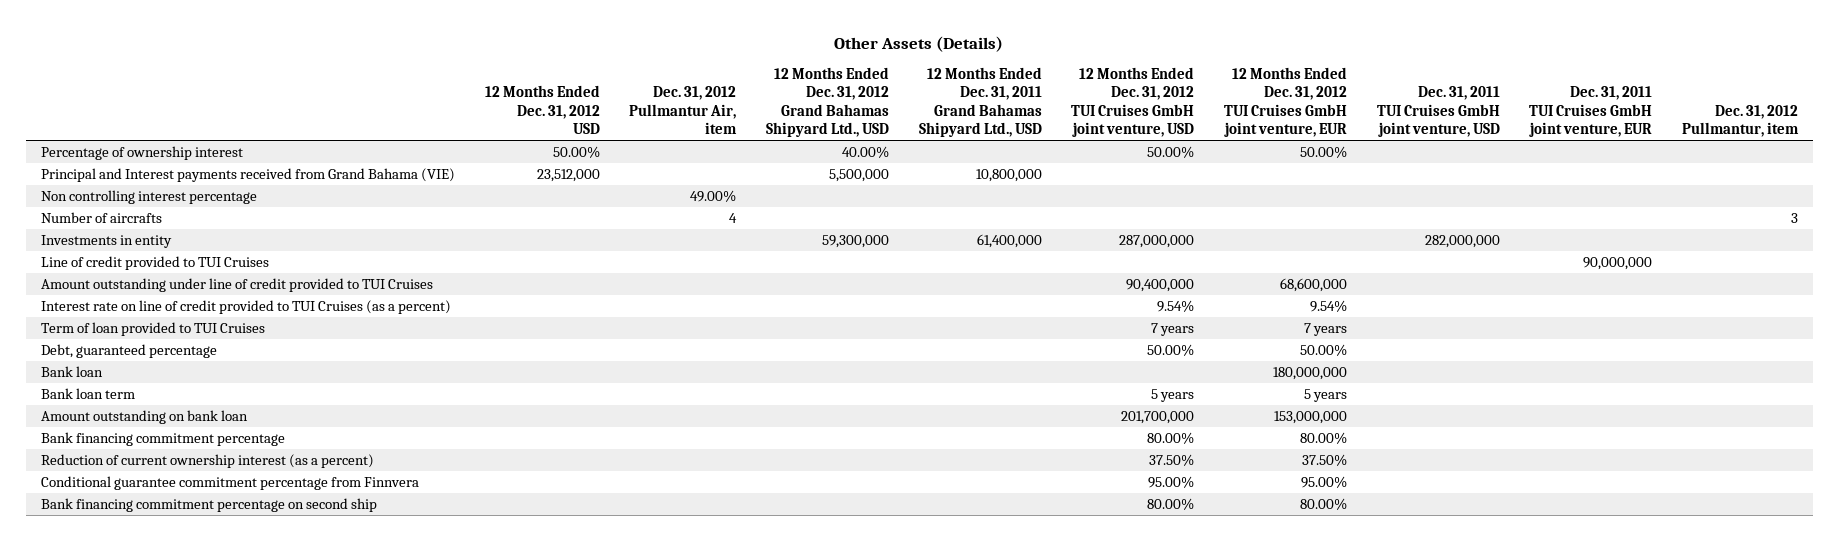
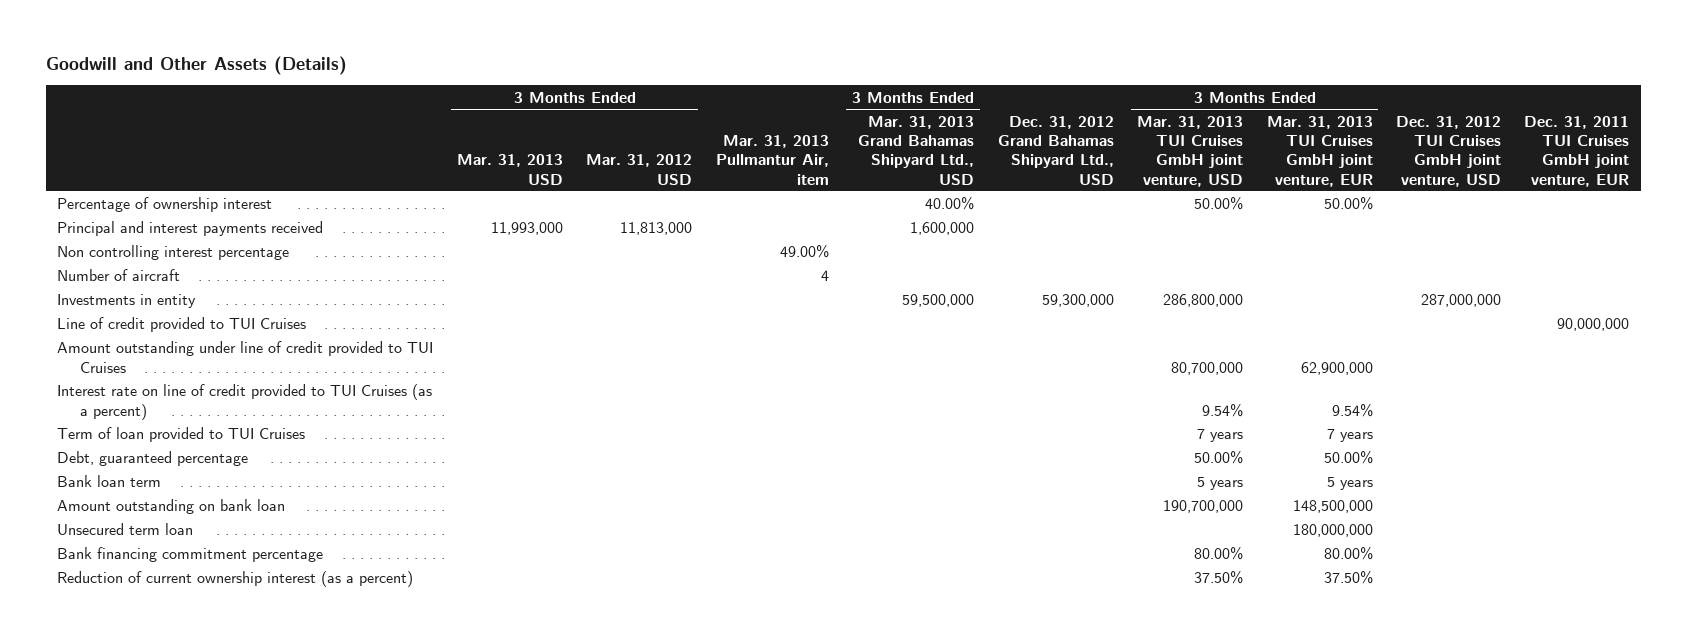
- Other Assets (Details)
+ Goodwill and Other Assets (Details)
- | 12 Months Ended Dec. 31, 2012 USD | Dec. 31, 2012 Pullmantur Air, item | 12 Months Ended Dec. 31, 2012 Grand Bahamas Shipyard Ltd., USD | 12 Months Ended Dec. 31, 2011 Grand Bahamas Shipyard Ltd., USD | 12 Months Ended Dec. 31, 2012 TUI Cruises GmbH joint venture, USD | 12 Months Ended Dec. 31, 2012 TUI Cruises GmbH joint venture, EUR | Dec. 31, 2011 TUI Cruises GmbH joint venture, USD | Dec. 31, 2011 TUI Cruises GmbH joint venture, EUR | Dec. 31, 2012 Pullmantur, item
+ | 3 Months Ended Mar. 31, 2013 USD | 3 Months Ended Mar. 31, 2012 USD | Mar. 31, 2013 Pullmantur Air, item | 3 Months Ended Mar. 31, 2013 Grand Bahamas Shipyard Ltd., USD | Dec. 31, 2012 Grand Bahamas Shipyard Ltd., USD | 3 Months Ended Mar. 31, 2013 TUI Cruises GmbH joint venture, USD | 3 Months Ended Mar. 31, 2013 TUI Cruises GmbH joint venture, EUR | Dec. 31, 2012 TUI Cruises GmbH joint venture, USD | Dec. 31, 2011 TUI Cruises GmbH joint venture, EUR
- Principal and Interest payments received from Grand Bahama (VIE) | 23,512,000 | | 5,500,000 | 10,800,000 | | | | |
+ Principal and interest payments received | 11,993,000 | 11,813,000 | | 1,600,000 | | | | |
- Number of aircrafts | | 4 | | | | | | | 3
+ Number of aircraft | | | 4 | | | | | |
- Bank loan | | | | | | 180,000,000 | | |
+ Unsecured term loan | | | | | | | 180,000,000 | |
- Conditional guarantee commitment percentage from Finnvera | | | | | 95.00% | 95.00% | | |
- Bank financing commitment percentage on second ship | | | | | 80.00% | 80.00% | | |

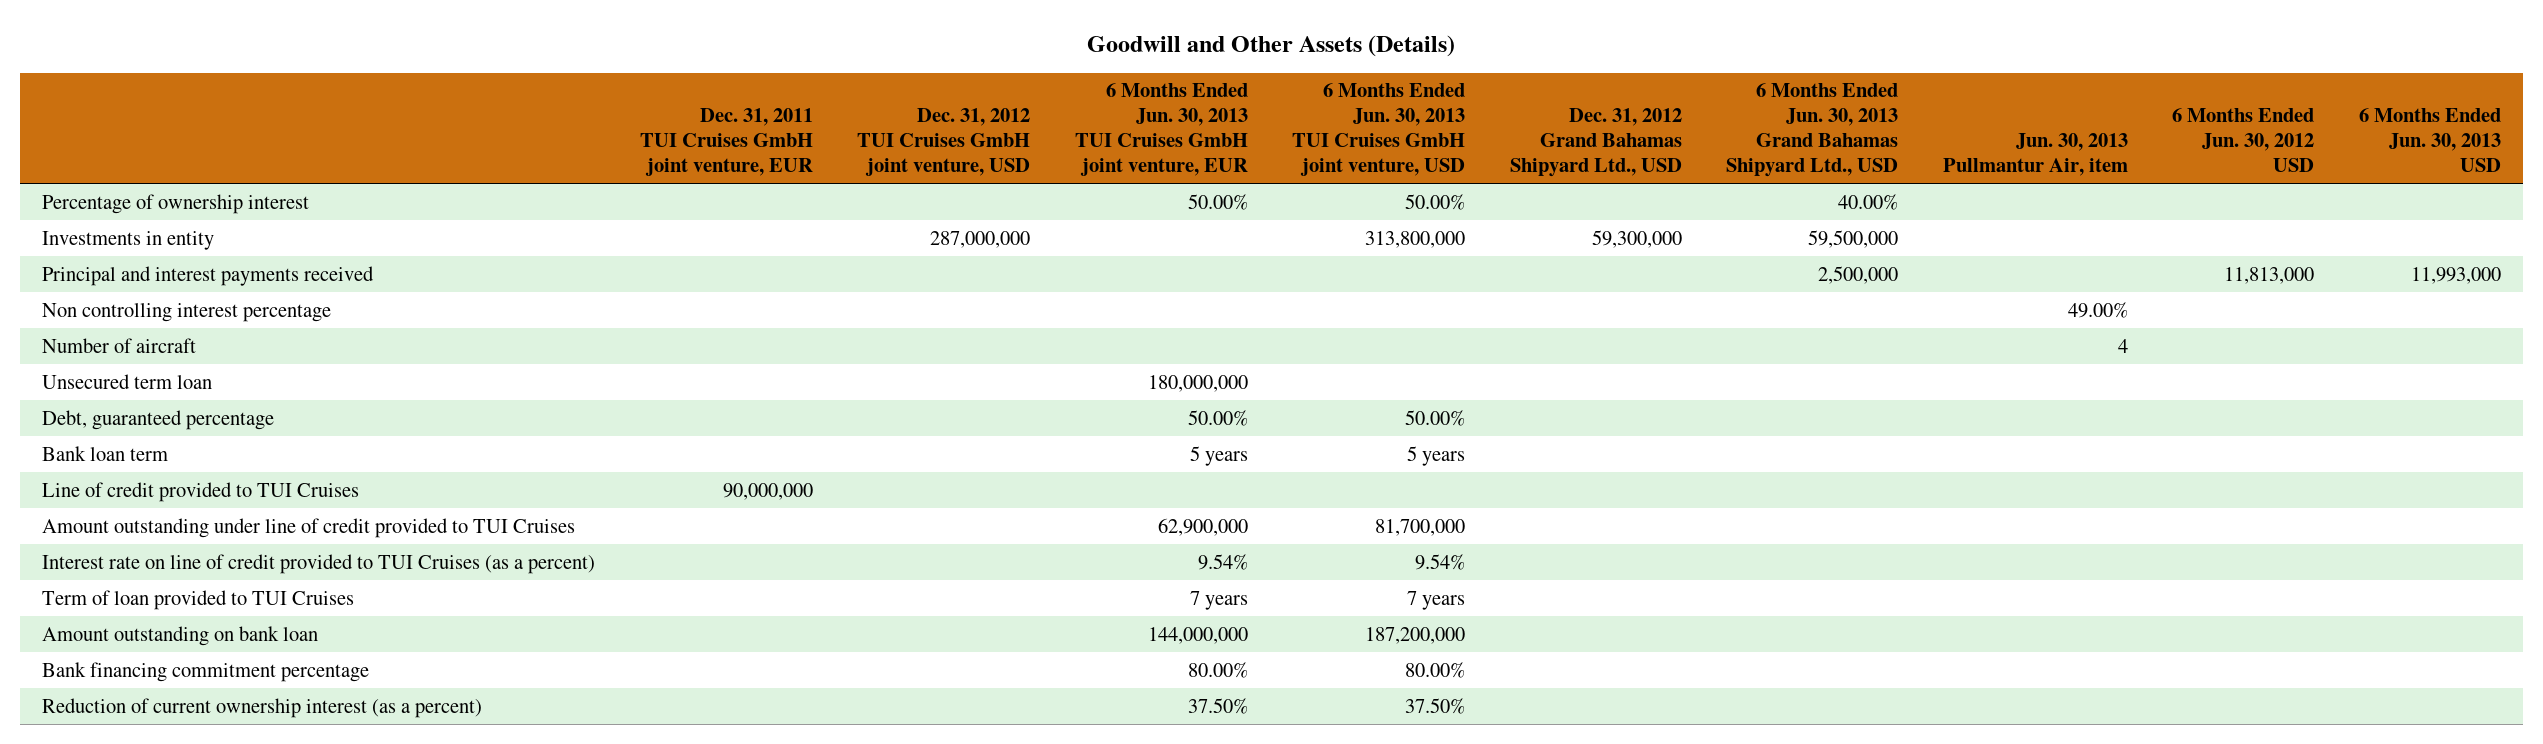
- | 3 Months Ended Mar. 31, 2013 USD | 3 Months Ended Mar. 31, 2012 USD | Mar. 31, 2013 Pullmantur Air, item | 3 Months Ended Mar. 31, 2013 Grand Bahamas Shipyard Ltd., USD | Dec. 31, 2012 Grand Bahamas Shipyard Ltd., USD | 3 Months Ended Mar. 31, 2013 TUI Cruises GmbH joint venture, USD | 3 Months Ended Mar. 31, 2013 TUI Cruises GmbH joint venture, EUR | Dec. 31, 2012 TUI Cruises GmbH joint venture, USD | Dec. 31, 2011 TUI Cruises GmbH joint venture, EUR
+ | Dec. 31, 2011 TUI Cruises GmbH joint venture, EUR | Dec. 31, 2012 TUI Cruises GmbH joint venture, USD | 6 Months Ended Jun. 30, 2013 TUI Cruises GmbH joint venture, EUR | 6 Months Ended Jun. 30, 2013 TUI Cruises GmbH joint venture, USD | Dec. 31, 2012 Grand Bahamas Shipyard Ltd., USD | 6 Months Ended Jun. 30, 2013 Grand Bahamas Shipyard Ltd., USD | Jun. 30, 2013 Pullmantur Air, item | 6 Months Ended Jun. 30, 2012 USD | 6 Months Ended Jun. 30, 2013 USD
moved up: Investments in entity | | 287,000,000 | | 313,800,000 | 59,300,000 | 59,500,000 | | |
moved up: Unsecured term loan | | | 180,000,000 | | | | | |
moved up: Debt, guaranteed percentage | | | 50.00% | 50.00% | | | | |
moved up: Bank loan term | | | 5 years | 5 years | | | | |

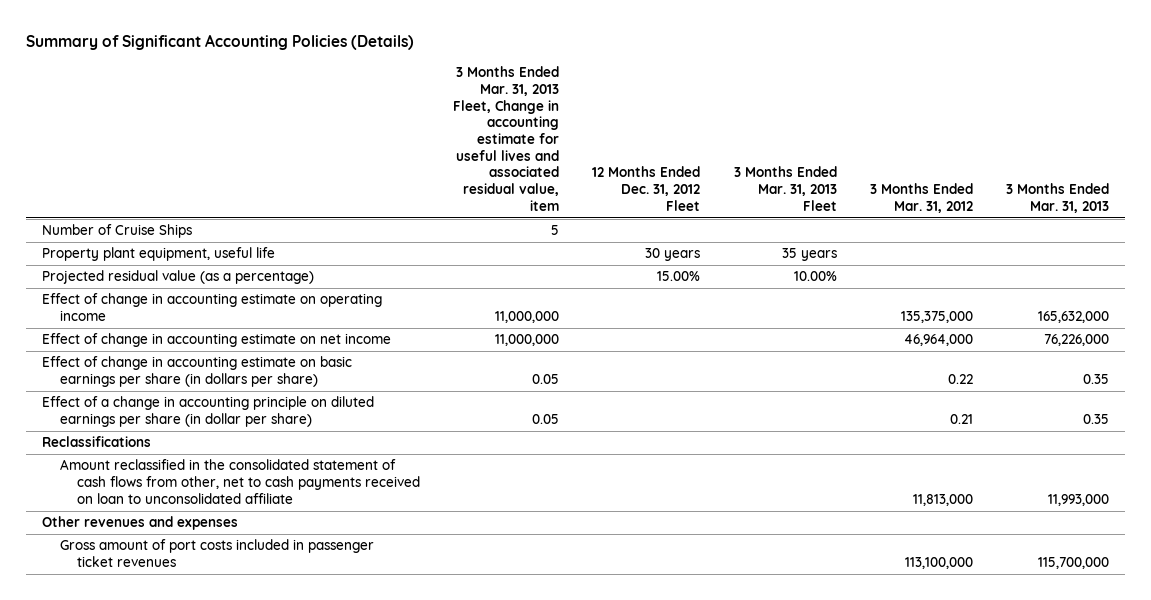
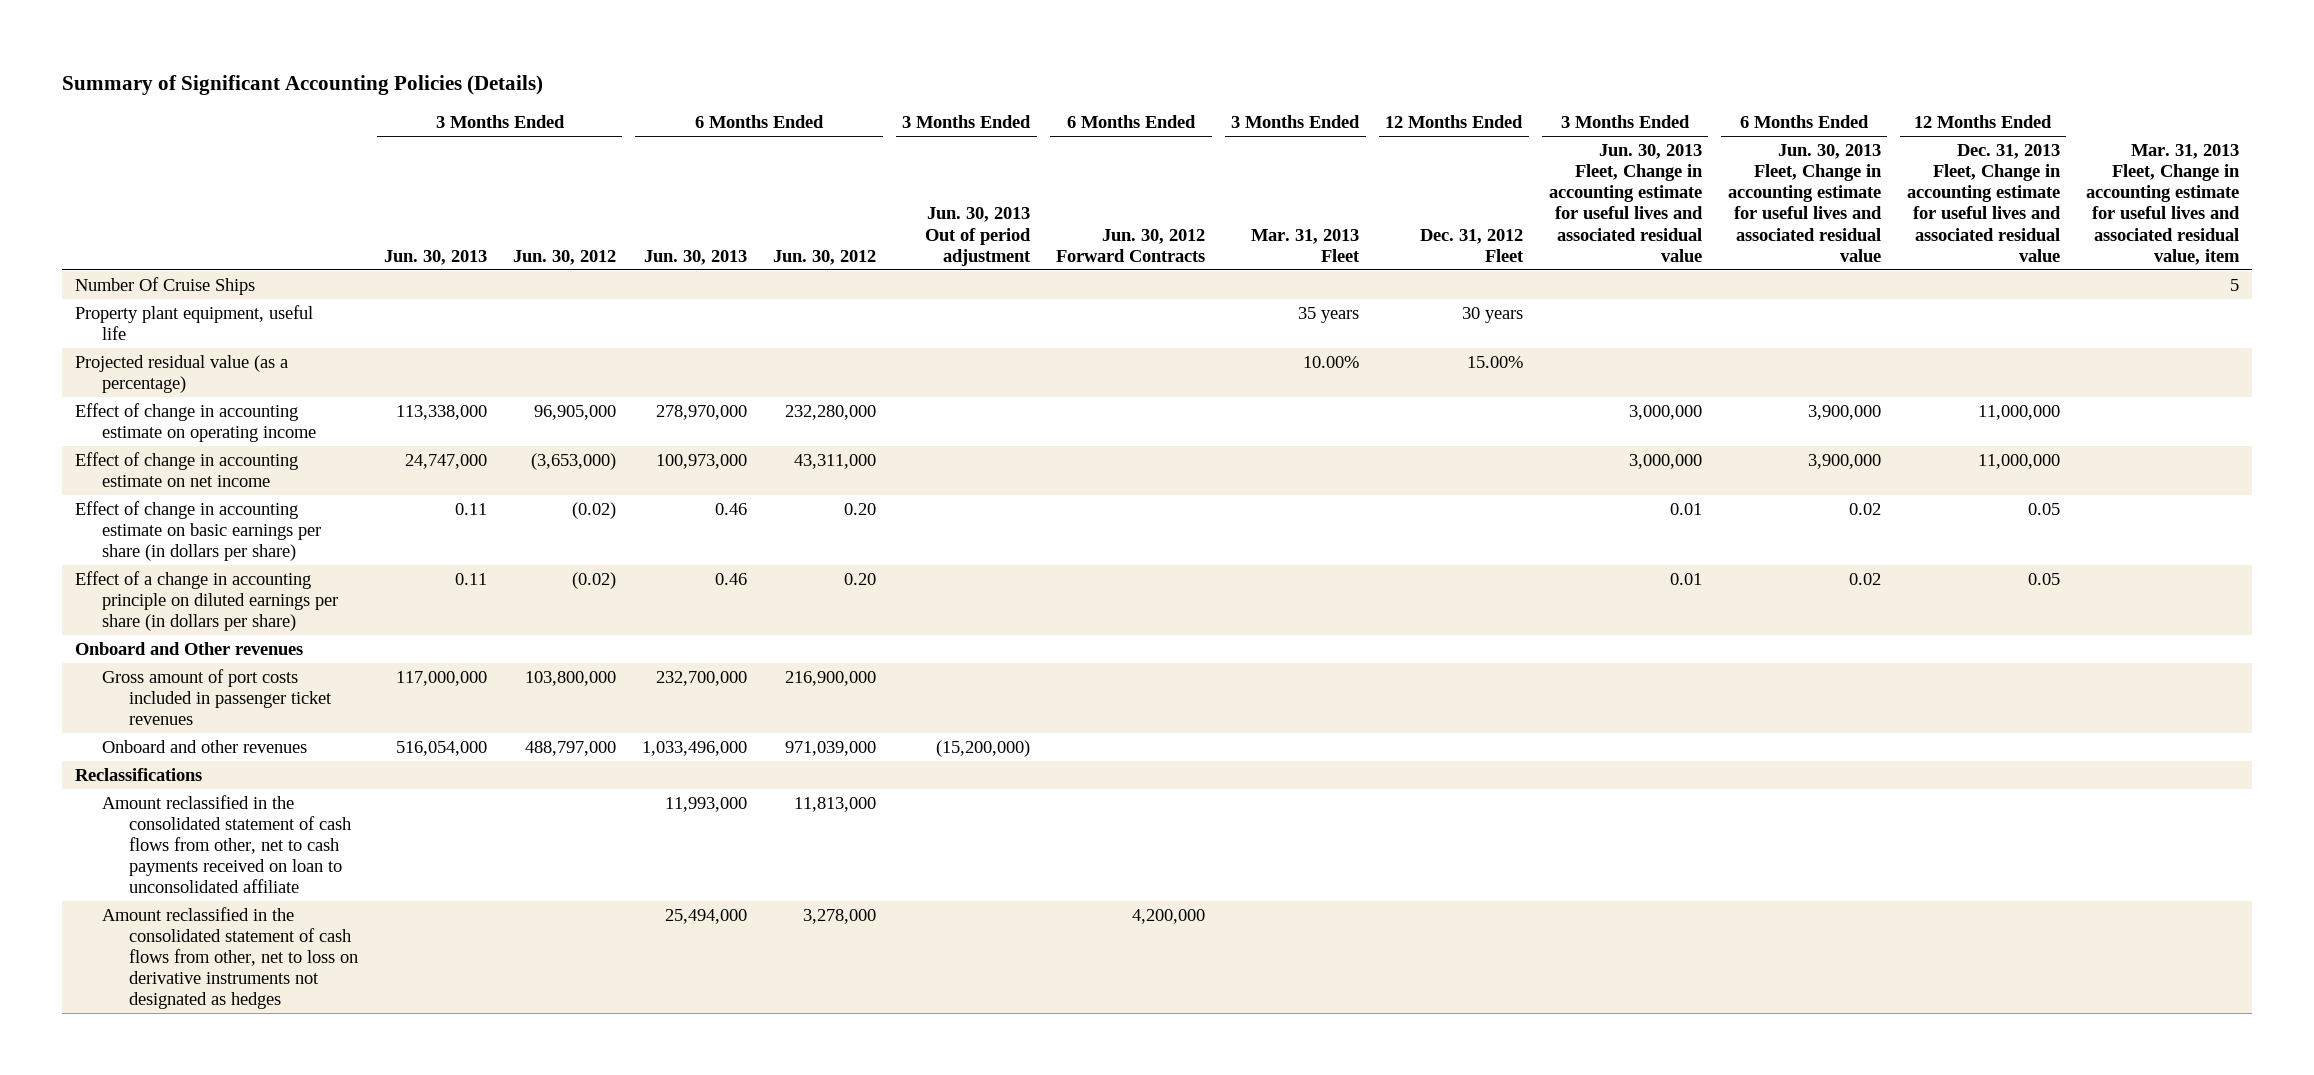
- | 3 Months Ended Mar. 31, 2013 Fleet, Change in accounting estimate for useful lives and associated residual value, item | 12 Months Ended Dec. 31, 2012 Fleet | 3 Months Ended Mar. 31, 2013 Fleet | 3 Months Ended Mar. 31, 2012 | 3 Months Ended Mar. 31, 2013
+ | 3 Months Ended Jun. 30, 2013 | 3 Months Ended Jun. 30, 2012 | 6 Months Ended Jun. 30, 2013 | 6 Months Ended Jun. 30, 2012 | 3 Months Ended Jun. 30, 2013 Out of period adjustment | 6 Months Ended Jun. 30, 2012 Forward Contracts | 3 Months Ended Mar. 31, 2013 Fleet | 12 Months Ended Dec. 31, 2012 Fleet | 3 Months Ended Jun. 30, 2013 Fleet, Change in accounting estimate for useful lives and associated residual value | 6 Months Ended Jun. 30, 2013 Fleet, Change in accounting estimate for useful lives and associated residual value | 12 Months Ended Dec. 31, 2013 Fleet, Change in accounting estimate for useful lives and associated residual value | Mar. 31, 2013 Fleet, Change in accounting estimate for useful lives and associated residual value, item
- Number of Cruise Ships | 5 | | | |
+ Number Of Cruise Ships | | | | | | | | | | | | 5
- Effect of a change in accounting principle on diluted earnings per share (in dollar per share) | 0.05 | | | 0.21 | 0.35
+ Effect of a change in accounting principle on diluted earnings per share (in dollars per share) | 0.11 | (0.02) | 0.46 | 0.20 | | | | | 0.01 | 0.02 | 0.05 |
+ Onboard and Other revenues
moved up: Gross amount of port costs included in passenger ticket revenues | 117,000,000 | 103,800,000 | 232,700,000 | 216,900,000 | | | | | | | |
+ Onboard and other revenues | 516,054,000 | 488,797,000 | 1,033,496,000 | 971,039,000 | (15,200,000) | | | | | | |
- Other revenues and expenses
+ Amount reclassified in the consolidated statement of cash flows from other, net to loss on derivative instruments not designated as hedges | | | 25,494,000 | 3,278,000 | | 4,200,000 | | | | | |

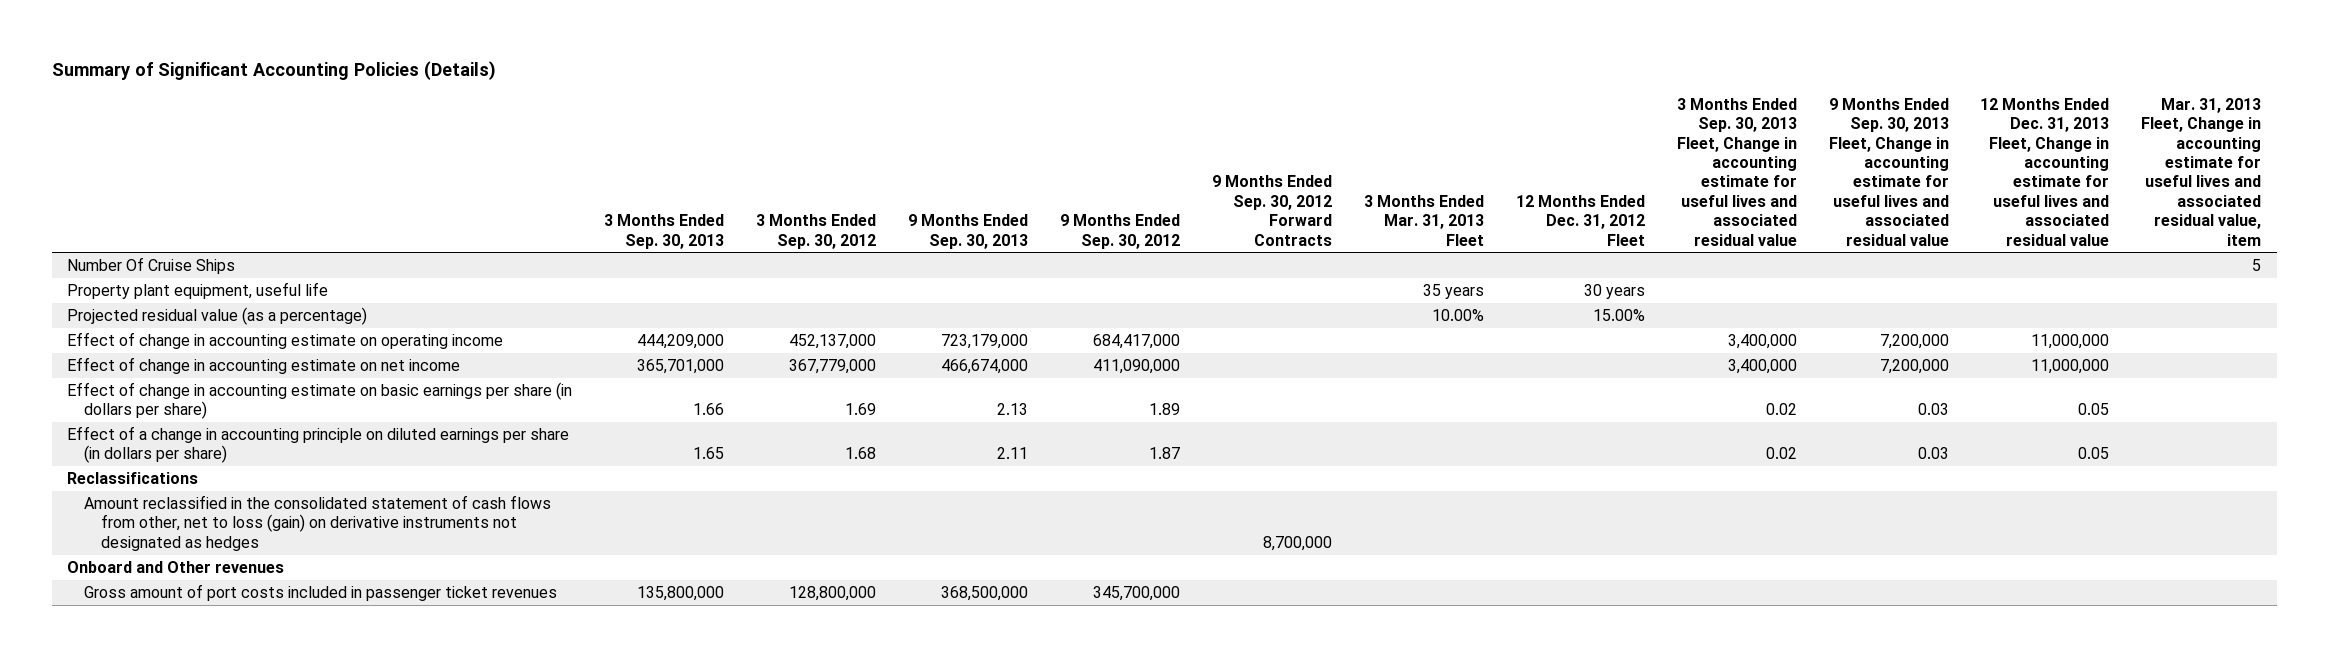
- | 3 Months Ended Jun. 30, 2013 | 3 Months Ended Jun. 30, 2012 | 6 Months Ended Jun. 30, 2013 | 6 Months Ended Jun. 30, 2012 | 3 Months Ended Jun. 30, 2013 Out of period adjustment | 6 Months Ended Jun. 30, 2012 Forward Contracts | 3 Months Ended Mar. 31, 2013 Fleet | 12 Months Ended Dec. 31, 2012 Fleet | 3 Months Ended Jun. 30, 2013 Fleet, Change in accounting estimate for useful lives and associated residual value | 6 Months Ended Jun. 30, 2013 Fleet, Change in accounting estimate for useful lives and associated residual value | 12 Months Ended Dec. 31, 2013 Fleet, Change in accounting estimate for useful lives and associated residual value | Mar. 31, 2013 Fleet, Change in accounting estimate for useful lives and associated residual value, item
+ | 3 Months Ended Sep. 30, 2013 | 3 Months Ended Sep. 30, 2012 | 9 Months Ended Sep. 30, 2013 | 9 Months Ended Sep. 30, 2012 | 9 Months Ended Sep. 30, 2012 Forward Contracts | 3 Months Ended Mar. 31, 2013 Fleet | 12 Months Ended Dec. 31, 2012 Fleet | 3 Months Ended Sep. 30, 2013 Fleet, Change in accounting estimate for useful lives and associated residual value | 9 Months Ended Sep. 30, 2013 Fleet, Change in accounting estimate for useful lives and associated residual value | 12 Months Ended Dec. 31, 2013 Fleet, Change in accounting estimate for useful lives and associated residual value | Mar. 31, 2013 Fleet, Change in accounting estimate for useful lives and associated residual value, item
moved up: Reclassifications
+ Amount reclassified in the consolidated statement of cash flows from other, net to loss (gain) on derivative instruments not designated as hedges | | | | | 8,700,000 | | | | | |
- Onboard and other revenues | 516,054,000 | 488,797,000 | 1,033,496,000 | 971,039,000 | (15,200,000) | | | | | | |
- Amount reclassified in the consolidated statement of cash flows from other, net to cash payments received on loan to unconsolidated affiliate | | | 11,993,000 | 11,813,000 | | | | | | | |
- Amount reclassified in the consolidated statement of cash flows from other, net to loss on derivative instruments not designated as hedges | | | 25,494,000 | 3,278,000 | | 4,200,000 | | | | | |

